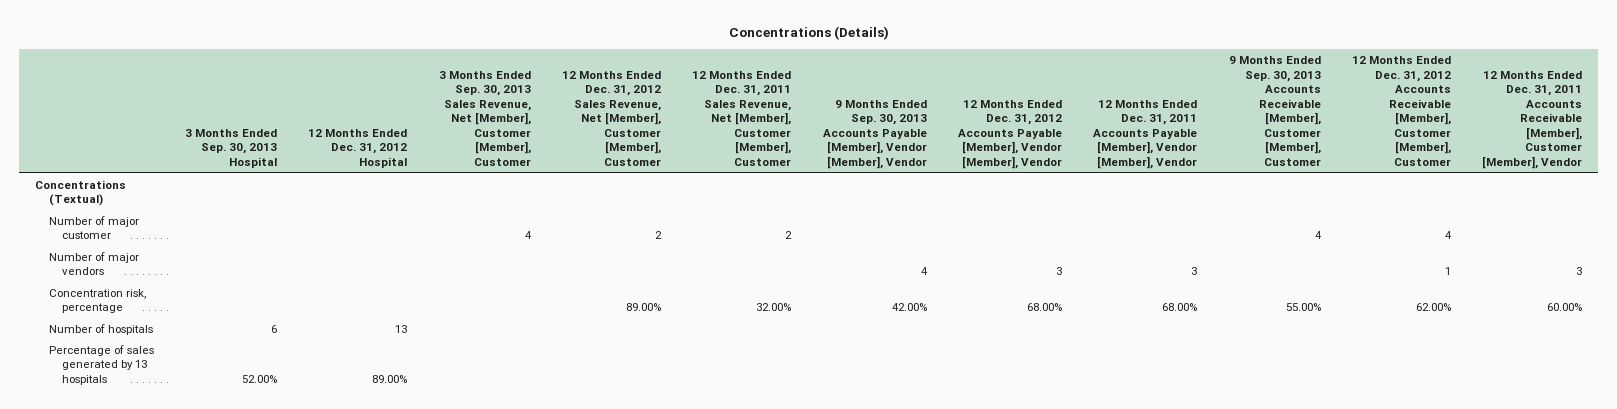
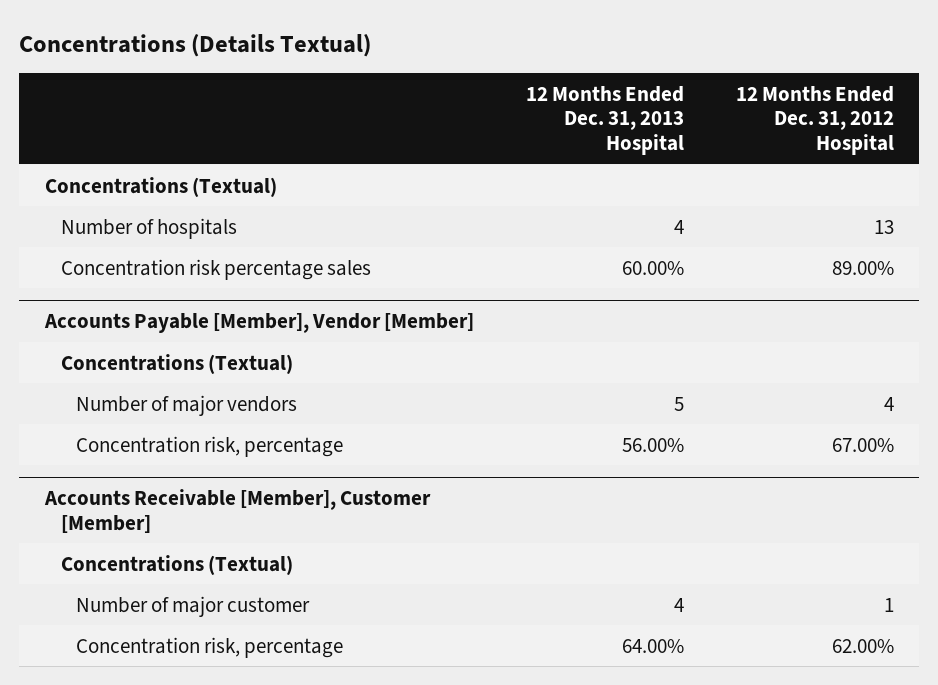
- Concentrations (Details)
+ Concentrations (Details Textual)
- | 3 Months Ended Sep. 30, 2013 Hospital | 12 Months Ended Dec. 31, 2012 Hospital | 3 Months Ended Sep. 30, 2013 Sales Revenue, Net [Member], Customer [Member], Customer | 12 Months Ended Dec. 31, 2012 Sales Revenue, Net [Member], Customer [Member], Customer | 12 Months Ended Dec. 31, 2011 Sales Revenue, Net [Member], Customer [Member], Customer | 9 Months Ended Sep. 30, 2013 Accounts Payable [Member], Vendor [Member], Vendor | 12 Months Ended Dec. 31, 2012 Accounts Payable [Member], Vendor [Member], Vendor | 12 Months Ended Dec. 31, 2011 Accounts Payable [Member], Vendor [Member], Vendor | 9 Months Ended Sep. 30, 2013 Accounts Receivable [Member], Customer [Member], Customer | 12 Months Ended Dec. 31, 2012 Accounts Receivable [Member], Customer [Member], Customer | 12 Months Ended Dec. 31, 2011 Accounts Receivable [Member], Customer [Member], Vendor
+ | 12 Months Ended Dec. 31, 2013 Hospital | 12 Months Ended Dec. 31, 2012 Hospital
- Number of major customer | | | 4 | 2 | 2 | | | | 4 | 4 |
- Number of major vendors | | | | | | 4 | 3 | 3 | | 1 | 3
- Concentration risk, percentage | | | | 89.00% | 32.00% | 42.00% | 68.00% | 68.00% | 55.00% | 62.00% | 60.00%
- Percentage of sales generated by 13 hospitals | 52.00% | 89.00% | | | | | | | | |
+ Concentration risk percentage sales | 60.00% | 89.00%
+ Accounts Payable [Member], Vendor [Member]
+ Concentrations (Textual)
+ Number of major vendors | 5 | 4
+ Concentration risk, percentage | 56.00% | 67.00%
+ Accounts Receivable [Member], Customer [Member]
+ Concentrations (Textual)
+ Number of major customer | 4 | 1
+ Concentration risk, percentage | 64.00% | 62.00%

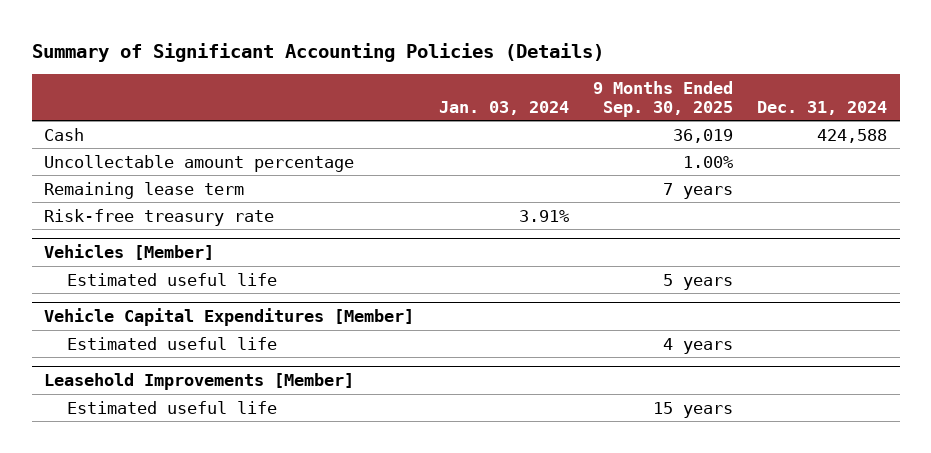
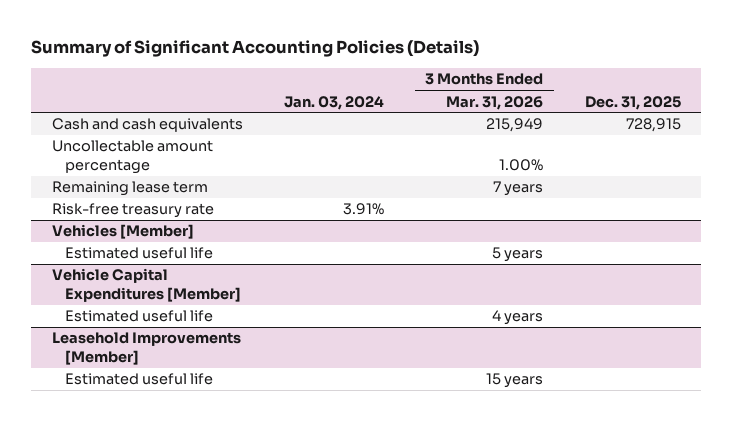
- | Jan. 03, 2024 | 9 Months Ended Sep. 30, 2025 | Dec. 31, 2024
+ | Jan. 03, 2024 | 3 Months Ended Mar. 31, 2026 | Dec. 31, 2025
- Cash | | 36,019 | 424,588
+ Cash and cash equivalents | | 215,949 | 728,915

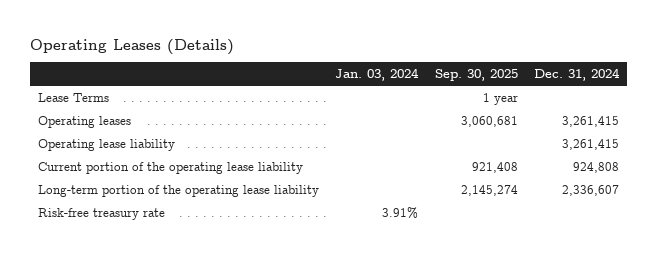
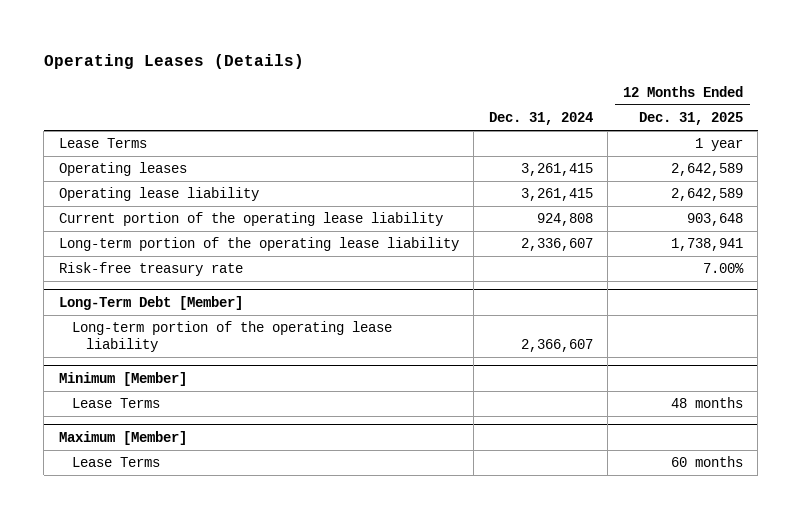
- | Jan. 03, 2024 | Sep. 30, 2025 | Dec. 31, 2024
+ | Dec. 31, 2024 | 12 Months Ended Dec. 31, 2025
+ Long-Term Debt [Member]
+ Long-term portion of the operating lease liability | 2,366,607 |
+ Minimum [Member]
+ Lease Terms | | 48 months
+ Maximum [Member]
+ Lease Terms | | 60 months

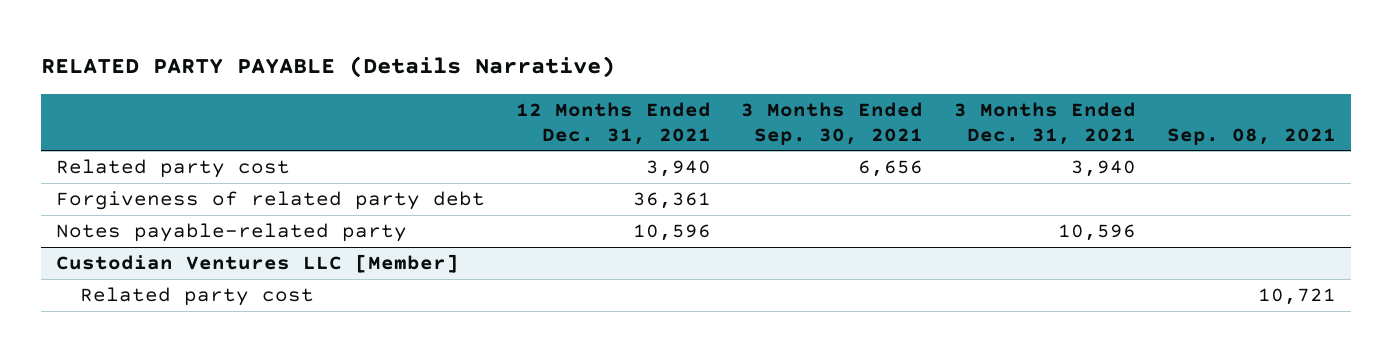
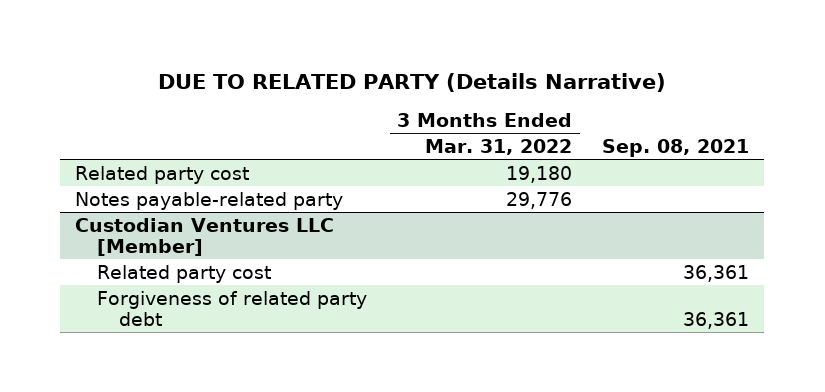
- RELATED PARTY PAYABLE (Details Narrative)
+ DUE TO RELATED PARTY (Details Narrative)
- | 12 Months Ended Dec. 31, 2021 | 3 Months Ended Sep. 30, 2021 | 3 Months Ended Dec. 31, 2021 | Sep. 08, 2021
+ | 3 Months Ended Mar. 31, 2022 | Sep. 08, 2021
- Forgiveness of related party debt | 36,361 | | |
@ Custodian Ventures LLC [Member]
- Related party cost | | | | 10,721
+ Related party cost | | 36,361
+ Forgiveness of related party debt | | 36,361

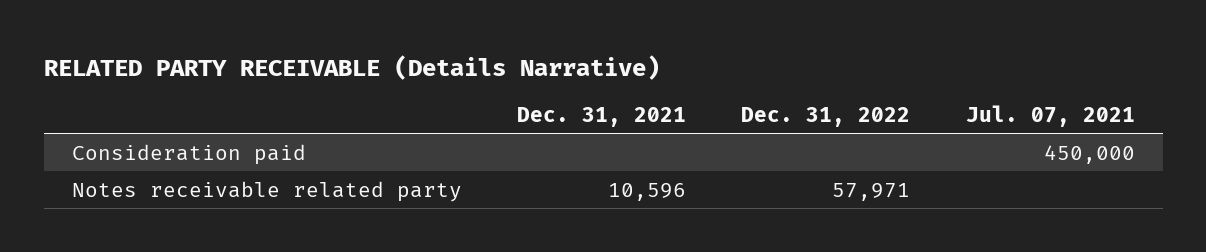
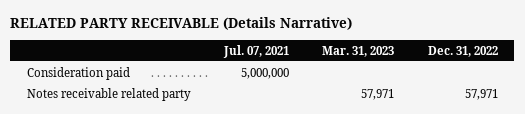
- | Dec. 31, 2021 | Dec. 31, 2022 | Jul. 07, 2021
+ | Jul. 07, 2021 | Mar. 31, 2023 | Dec. 31, 2022
- Consideration paid | | | 450,000
+ Consideration paid | 5,000,000 | |

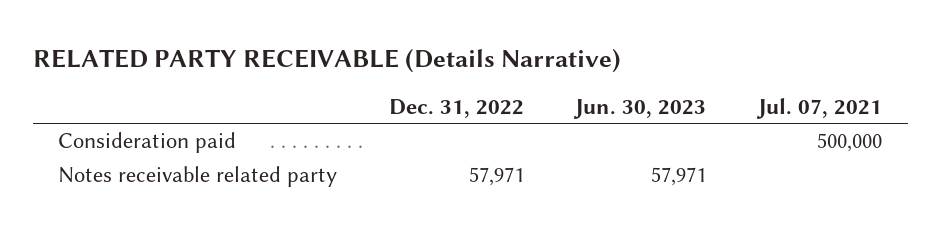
- | Jul. 07, 2021 | Mar. 31, 2023 | Dec. 31, 2022
+ | Dec. 31, 2022 | Jun. 30, 2023 | Jul. 07, 2021
- Consideration paid | 5,000,000 | |
+ Consideration paid | | | 500,000

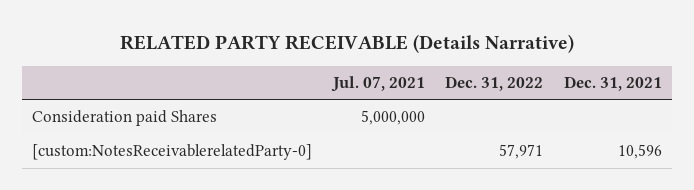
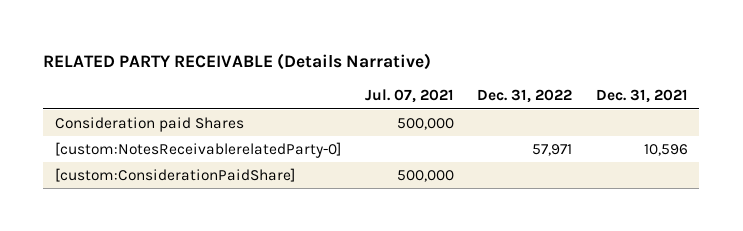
- Consideration paid Shares | 5,000,000 | |
+ Consideration paid Shares | 500,000 | |
+ [custom:ConsiderationPaidShare] | 500,000 | |

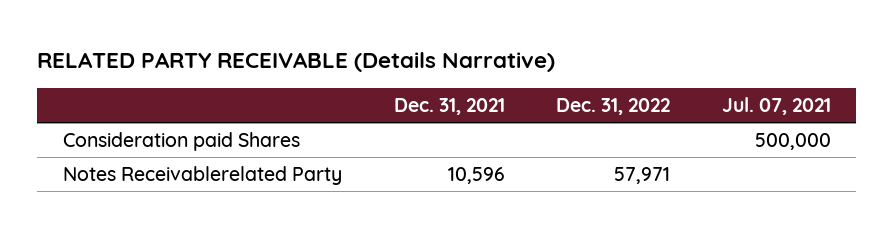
- | Jul. 07, 2021 | Dec. 31, 2022 | Dec. 31, 2021
+ | Dec. 31, 2021 | Dec. 31, 2022 | Jul. 07, 2021
- [custom:NotesReceivablerelatedParty-0] | | 57,971 | 10,596
- [custom:ConsiderationPaidShare] | 500,000 | |
+ Notes Receivablerelated Party | 10,596 | 57,971 |

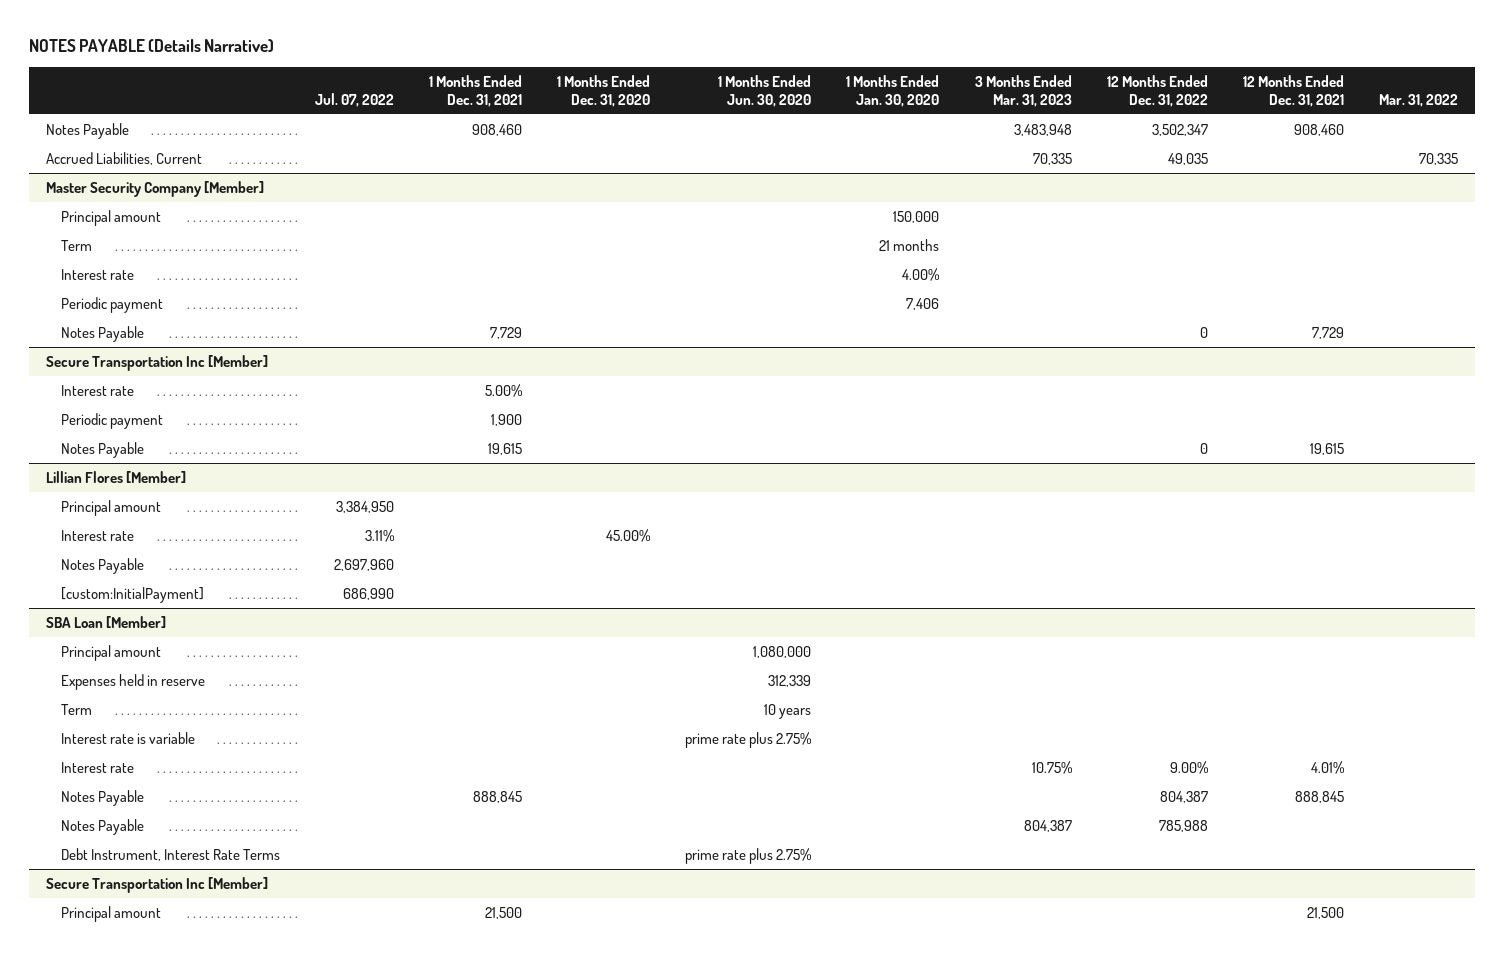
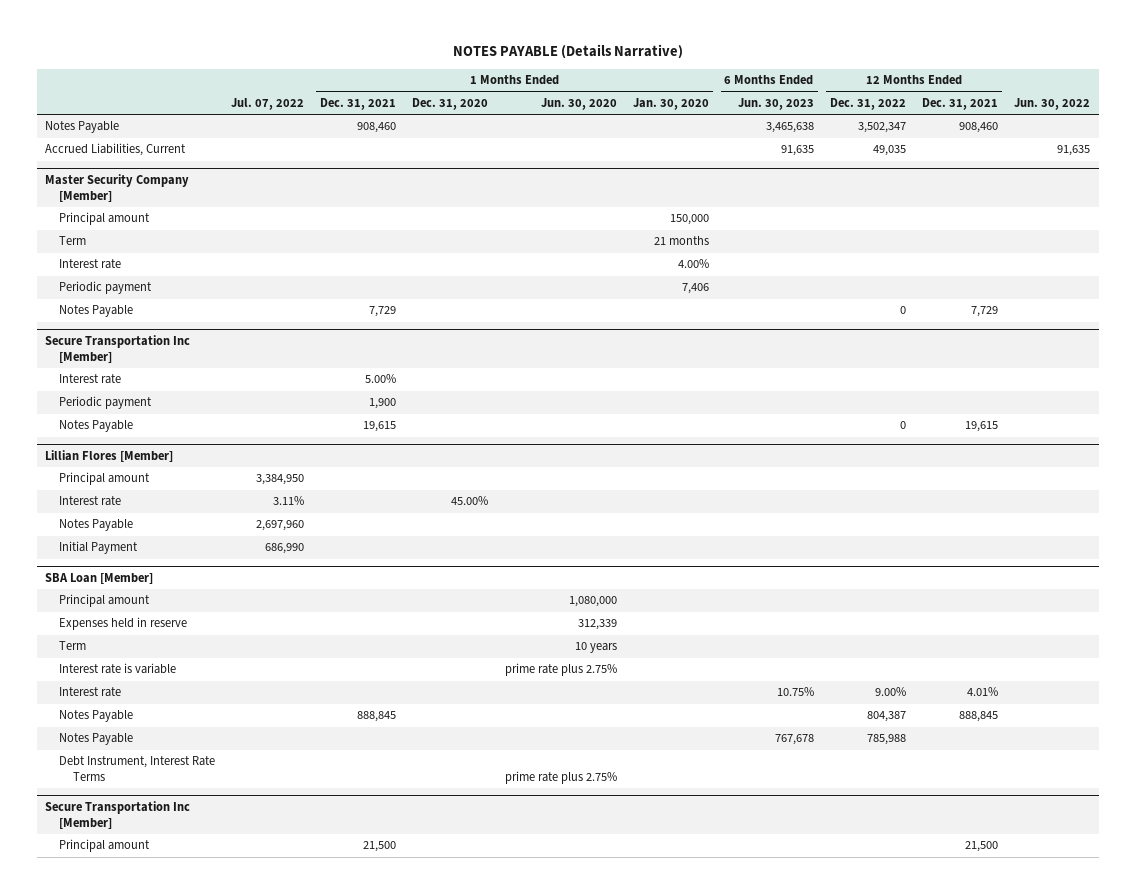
- | Jul. 07, 2022 | 1 Months Ended Dec. 31, 2021 | 1 Months Ended Dec. 31, 2020 | 1 Months Ended Jun. 30, 2020 | 1 Months Ended Jan. 30, 2020 | 3 Months Ended Mar. 31, 2023 | 12 Months Ended Dec. 31, 2022 | 12 Months Ended Dec. 31, 2021 | Mar. 31, 2022
+ | Jul. 07, 2022 | 1 Months Ended Dec. 31, 2021 | 1 Months Ended Dec. 31, 2020 | 1 Months Ended Jun. 30, 2020 | 1 Months Ended Jan. 30, 2020 | 6 Months Ended Jun. 30, 2023 | 12 Months Ended Dec. 31, 2022 | 12 Months Ended Dec. 31, 2021 | Jun. 30, 2022
@ Lillian Flores [Member]
- [custom:InitialPayment] | 686,990 | | | | | | | |
+ Initial Payment | 686,990 | | | | | | | |

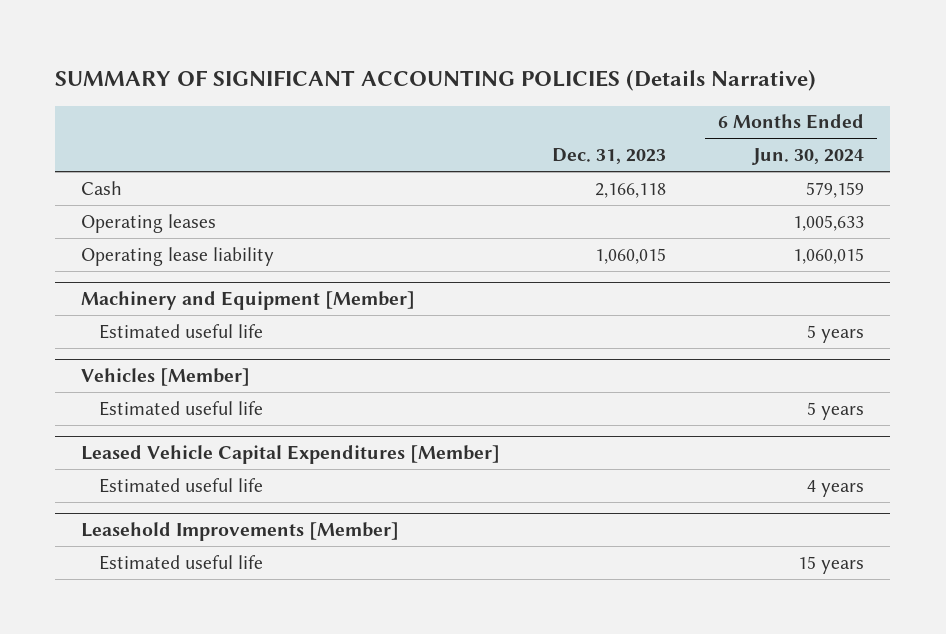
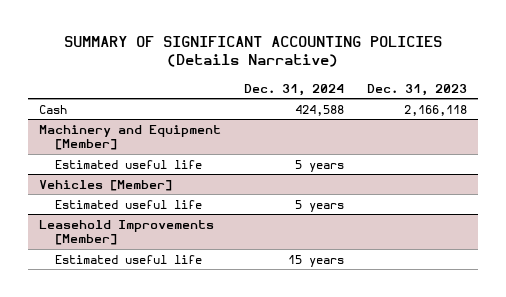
- | Dec. 31, 2023 | 6 Months Ended Jun. 30, 2024
+ | Dec. 31, 2024 | Dec. 31, 2023
- Operating leases | | 1,005,633
- Operating lease liability | 1,060,015 | 1,060,015
- Leased Vehicle Capital Expenditures [Member]
- Estimated useful life | | 4 years

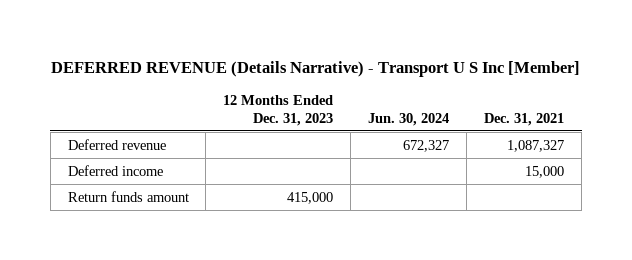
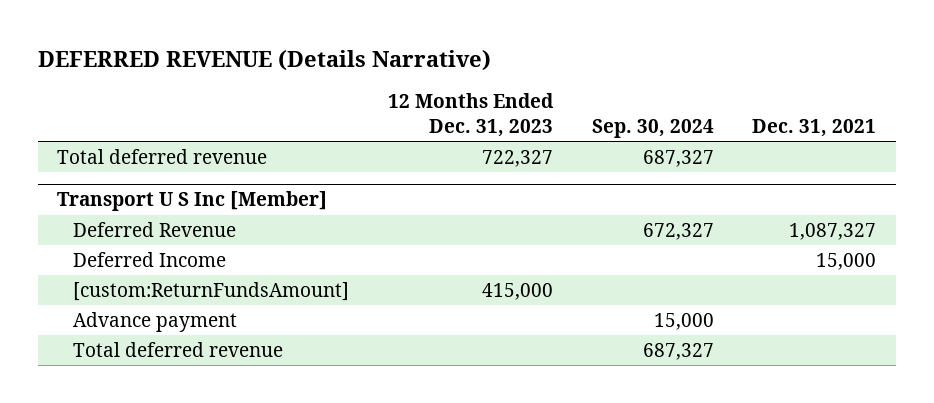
- DEFERRED REVENUE (Details Narrative) - Transport U S Inc [Member]
+ DEFERRED REVENUE (Details Narrative)
- | 12 Months Ended Dec. 31, 2023 | Jun. 30, 2024 | Dec. 31, 2021
+ | 12 Months Ended Dec. 31, 2023 | Sep. 30, 2024 | Dec. 31, 2021
- Deferred revenue | | 672,327 | 1,087,327
- Deferred income | | | 15,000
- Return funds amount | 415,000 | |
+ Total deferred revenue | 722,327 | 687,327 |
+ Transport U S Inc [Member]
+ Deferred Revenue | | 672,327 | 1,087,327
+ Deferred Income | | | 15,000
+ [custom:ReturnFundsAmount] | 415,000 | |
+ Advance payment | | 15,000 |
+ Total deferred revenue | | 687,327 |

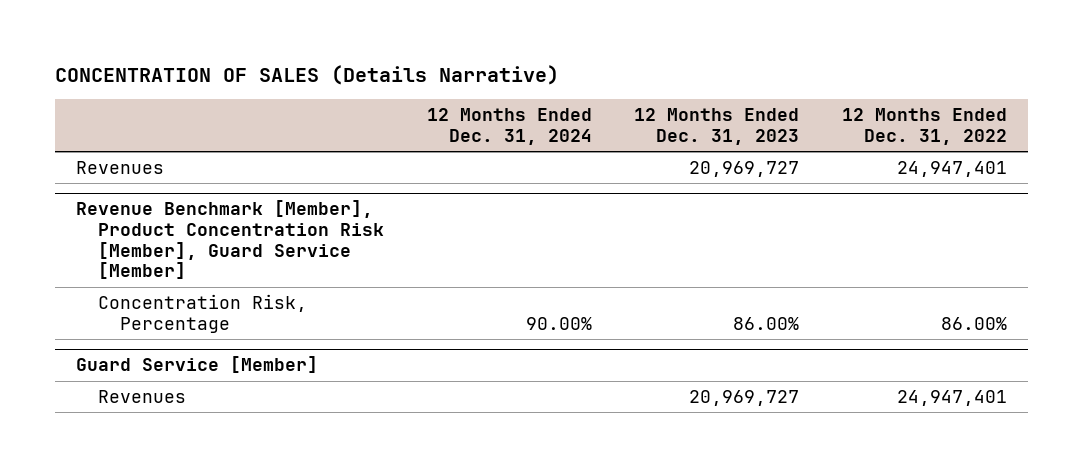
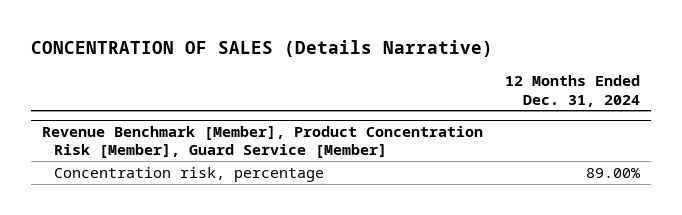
- | 12 Months Ended Dec. 31, 2024 | 12 Months Ended Dec. 31, 2023 | 12 Months Ended Dec. 31, 2022
+ | 12 Months Ended Dec. 31, 2024
- Revenues | | 20,969,727 | 24,947,401
@ Revenue Benchmark [Member], Product Concentration Risk [Member], Guard Service [Member]
- Concentration Risk, Percentage | 90.00% | 86.00% | 86.00%
- Guard Service [Member]
- Revenues | | 20,969,727 | 24,947,401
@ Revenue Benchmark [Member], Product Concentration Risk [Member], Guard Service [Member]
+ Concentration risk, percentage | 89.00%

